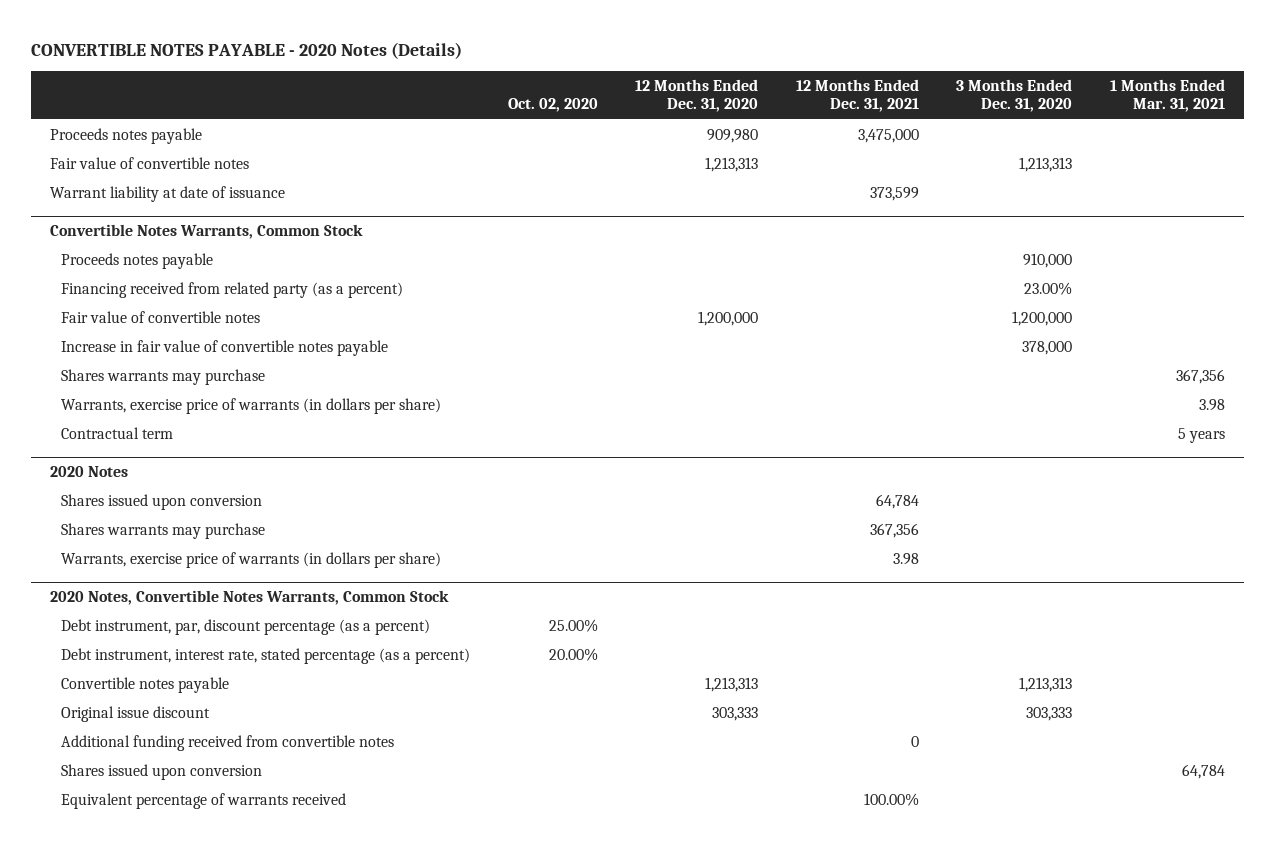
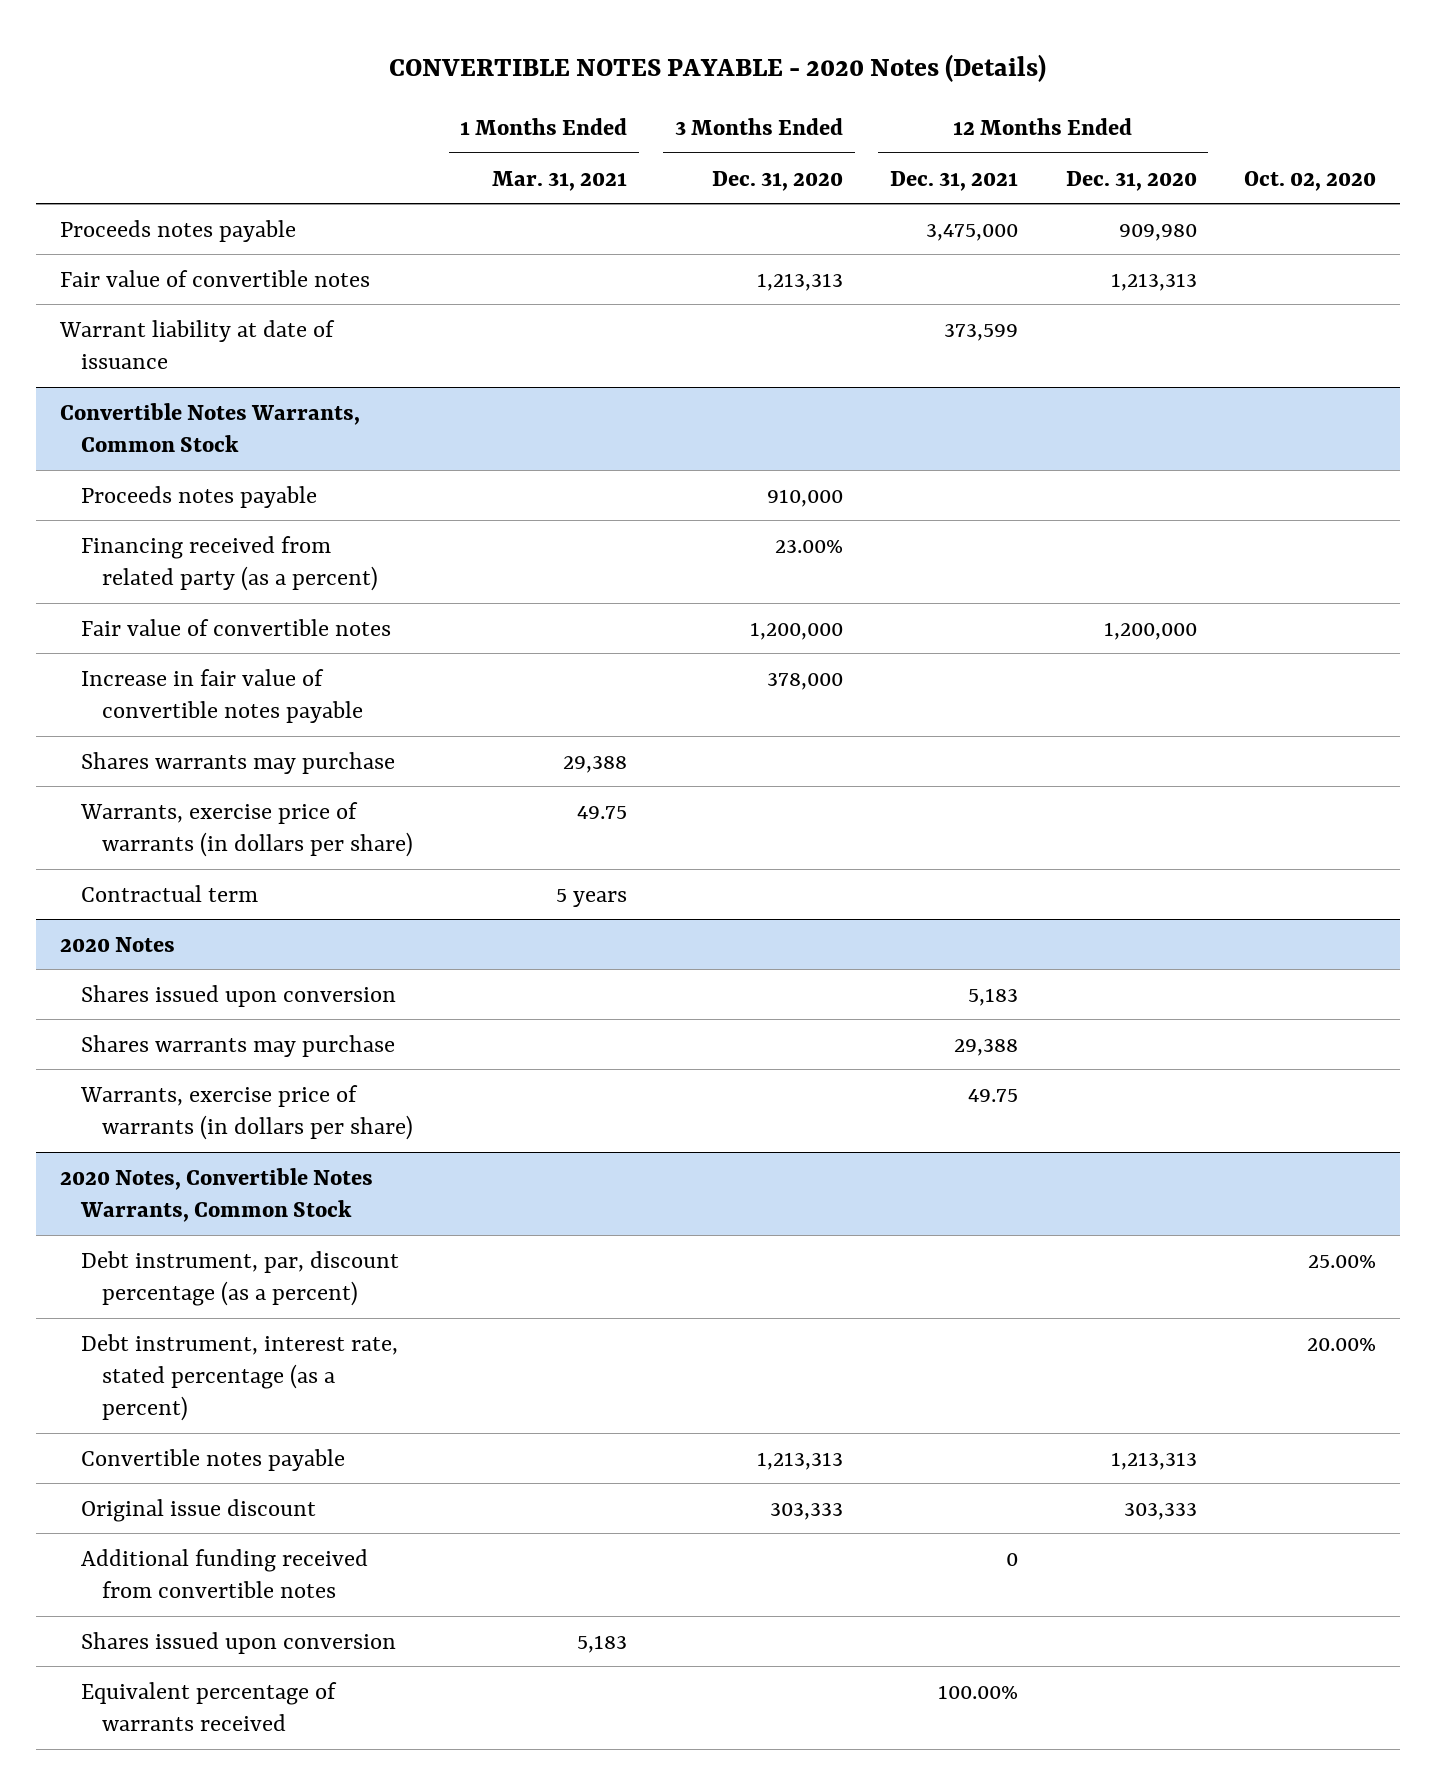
- | Oct. 02, 2020 | 12 Months Ended Dec. 31, 2020 | 12 Months Ended Dec. 31, 2021 | 3 Months Ended Dec. 31, 2020 | 1 Months Ended Mar. 31, 2021
+ | 1 Months Ended Mar. 31, 2021 | 3 Months Ended Dec. 31, 2020 | 12 Months Ended Dec. 31, 2021 | 12 Months Ended Dec. 31, 2020 | Oct. 02, 2020
@ Convertible Notes Warrants, Common Stock
- Shares warrants may purchase | | | | | 367,356
- Warrants, exercise price of warrants (in dollars per share) | | | | | 3.98
+ Shares warrants may purchase | 29,388 | | | |
+ Warrants, exercise price of warrants (in dollars per share) | 49.75 | | | |
@ 2020 Notes
- Shares issued upon conversion | | | 64,784 | |
- Shares warrants may purchase | | | 367,356 | |
- Warrants, exercise price of warrants (in dollars per share) | | | 3.98 | |
+ Shares issued upon conversion | | | 5,183 | |
+ Shares warrants may purchase | | | 29,388 | |
+ Warrants, exercise price of warrants (in dollars per share) | | | 49.75 | |
@ 2020 Notes, Convertible Notes Warrants, Common Stock
- Shares issued upon conversion | | | | | 64,784
+ Shares issued upon conversion | 5,183 | | | |

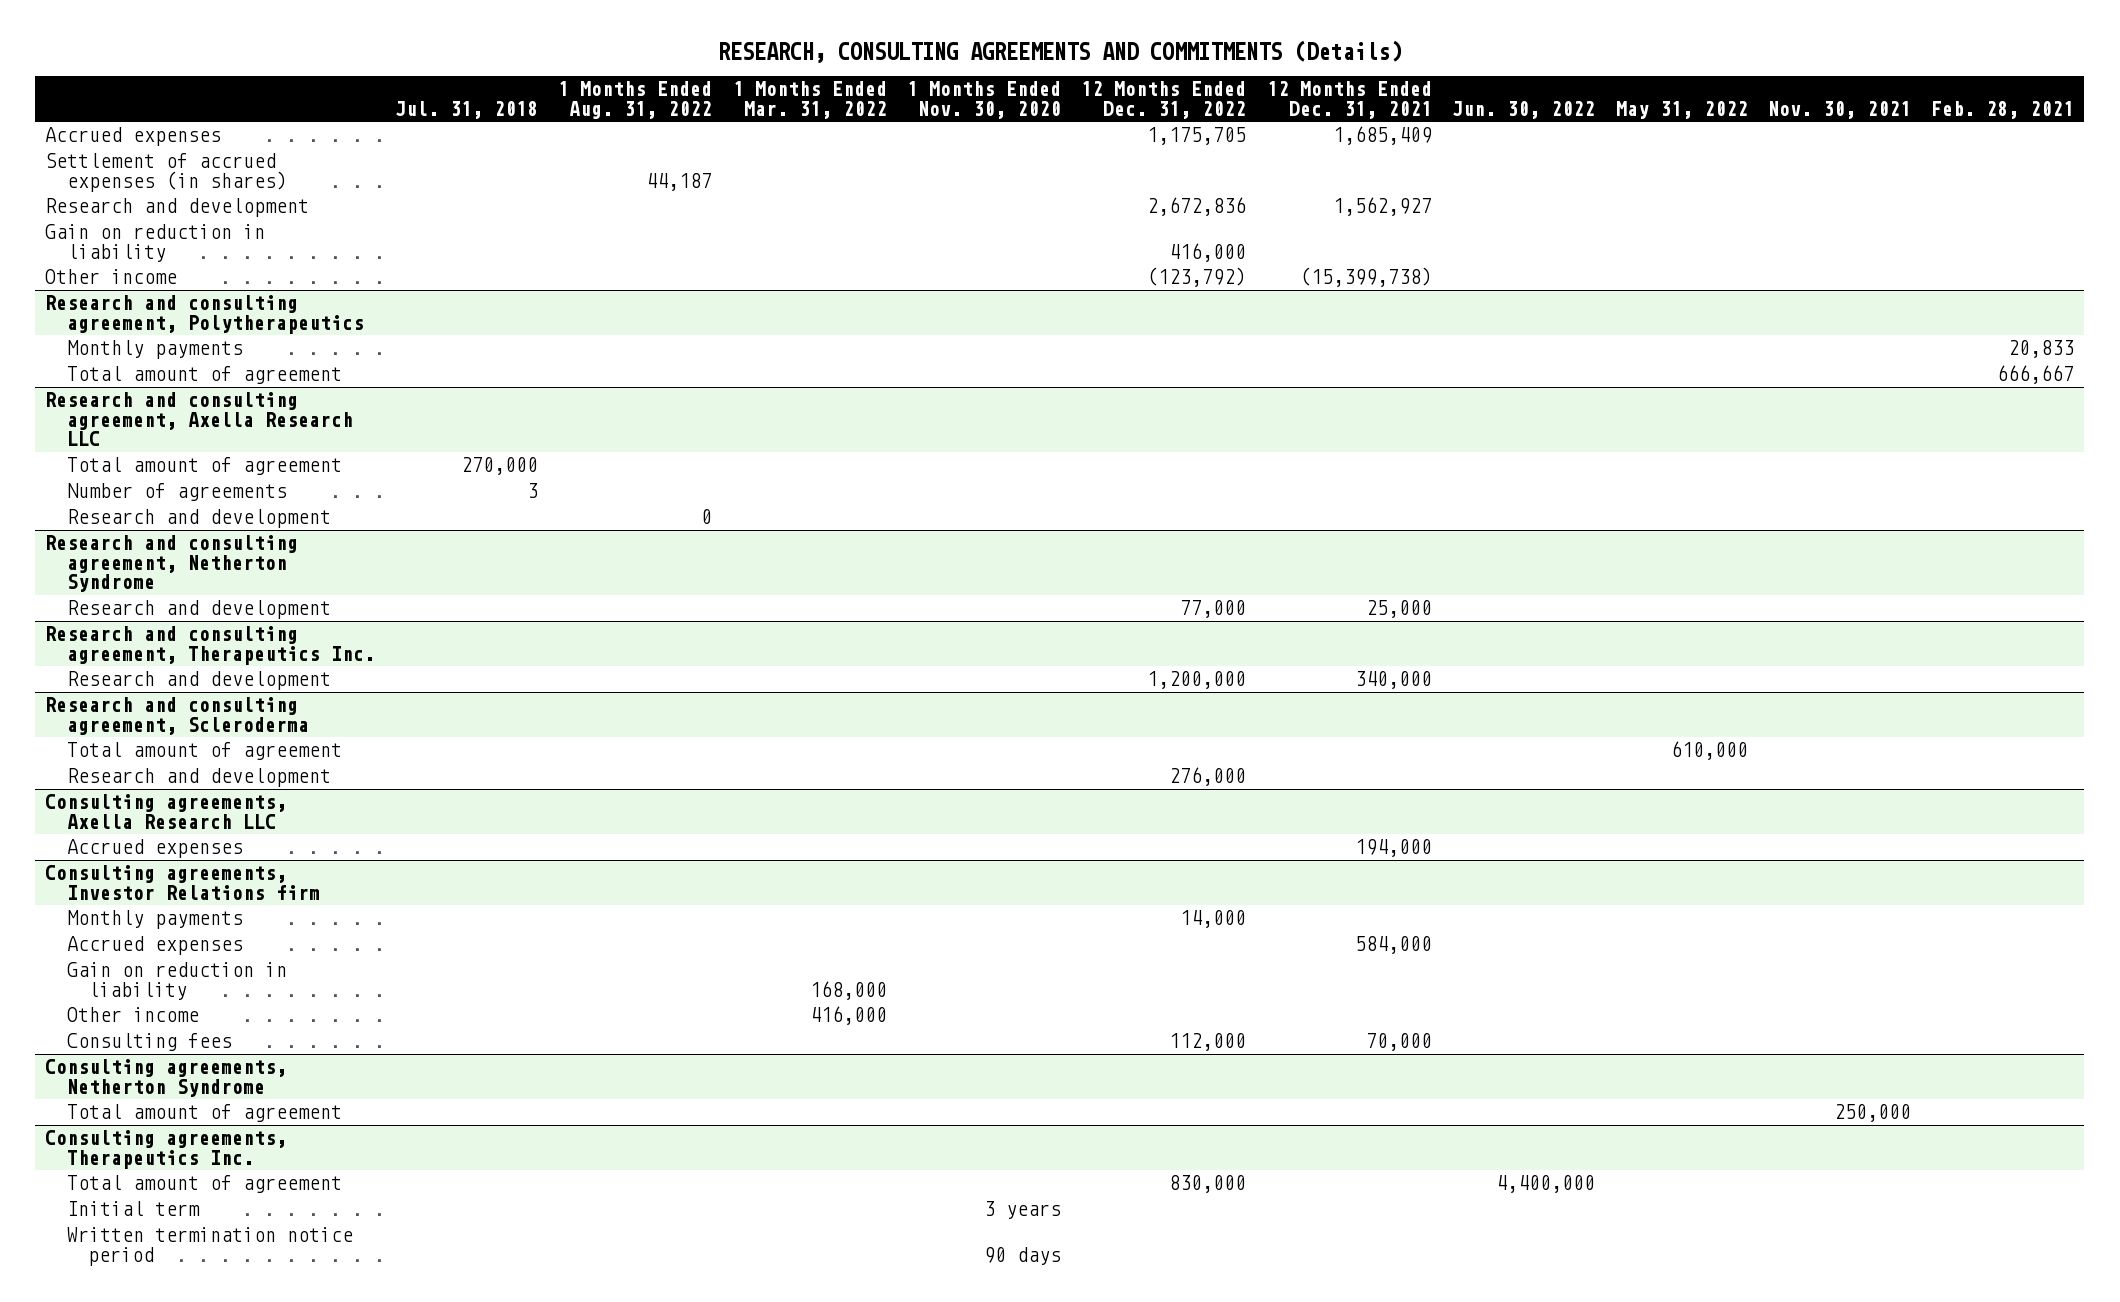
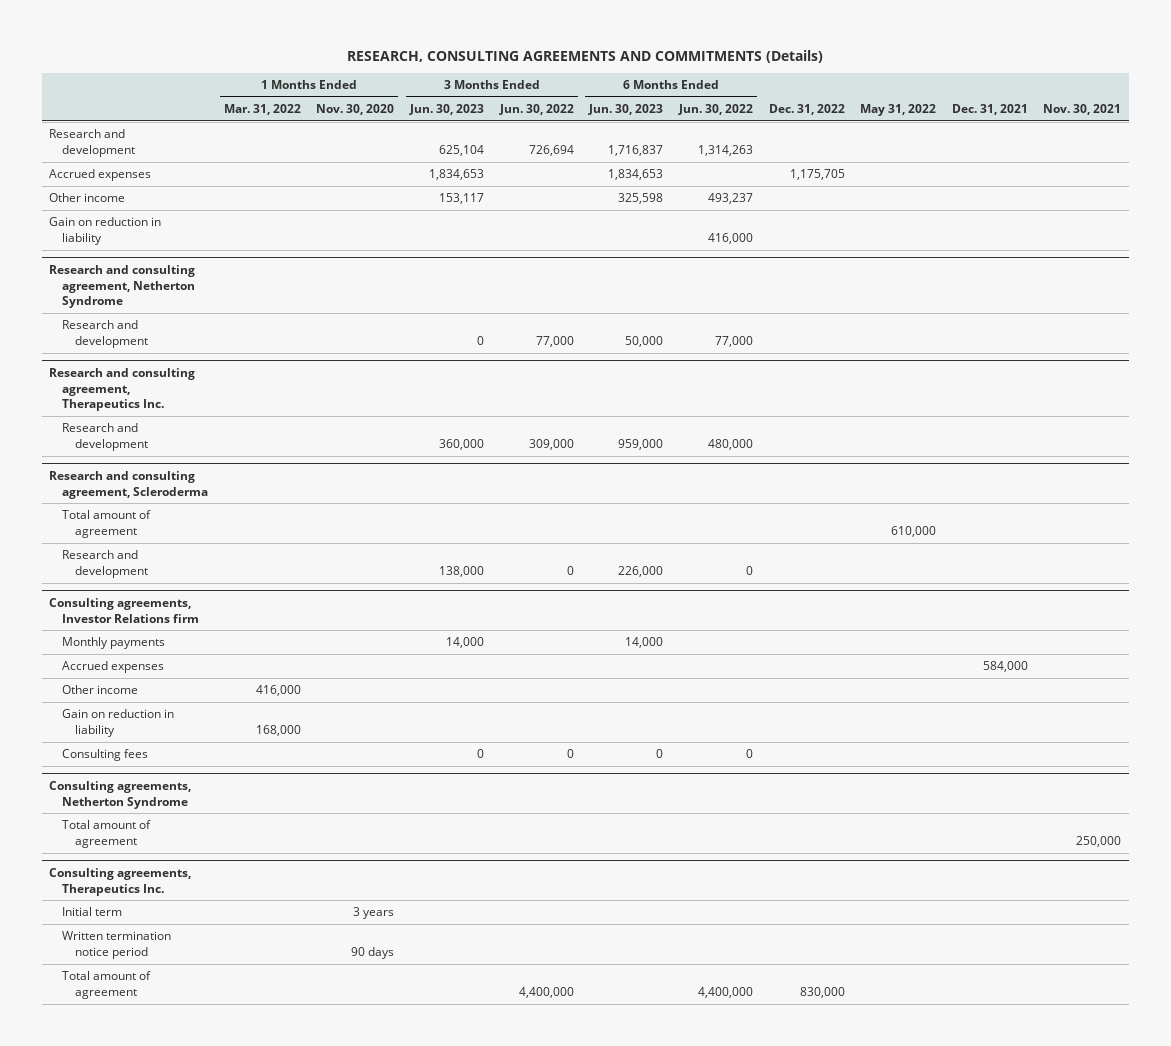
- | Jul. 31, 2018 | 1 Months Ended Aug. 31, 2022 | 1 Months Ended Mar. 31, 2022 | 1 Months Ended Nov. 30, 2020 | 12 Months Ended Dec. 31, 2022 | 12 Months Ended Dec. 31, 2021 | Jun. 30, 2022 | May 31, 2022 | Nov. 30, 2021 | Feb. 28, 2021
+ | 1 Months Ended Mar. 31, 2022 | 1 Months Ended Nov. 30, 2020 | 3 Months Ended Jun. 30, 2023 | 3 Months Ended Jun. 30, 2022 | 6 Months Ended Jun. 30, 2023 | 6 Months Ended Jun. 30, 2022 | Dec. 31, 2022 | May 31, 2022 | Dec. 31, 2021 | Nov. 30, 2021
- Settlement of accrued expenses (in shares) | | 44,187 | | | | | | | |
moved down: Accrued expenses | | | 1,834,653 | | 1,834,653 | | 1,175,705 | | |
- Research and consulting agreement, Polytherapeutics
- Monthly payments | | | | | | | | | | 20,833
- Total amount of agreement | | | | | | | | | | 666,667
- Research and consulting agreement, Axella Research LLC
- Total amount of agreement | 270,000 | | | | | | | | |
- Number of agreements | 3 | | | | | | | | |
- Research and development | | 0 | | | | | | | |
moved down: Gain on reduction in liability | | | | | | 416,000 | | | |
- Consulting agreements, Axella Research LLC
- Accrued expenses | | | | | | 194,000 | | | |
@ Consulting agreements, Investor Relations firm
moved down: Gain on reduction in liability | 168,000 | | | | | | | | |
@ Consulting agreements, Therapeutics Inc.
moved down: Total amount of agreement | | | | 4,400,000 | | 4,400,000 | 830,000 | | |

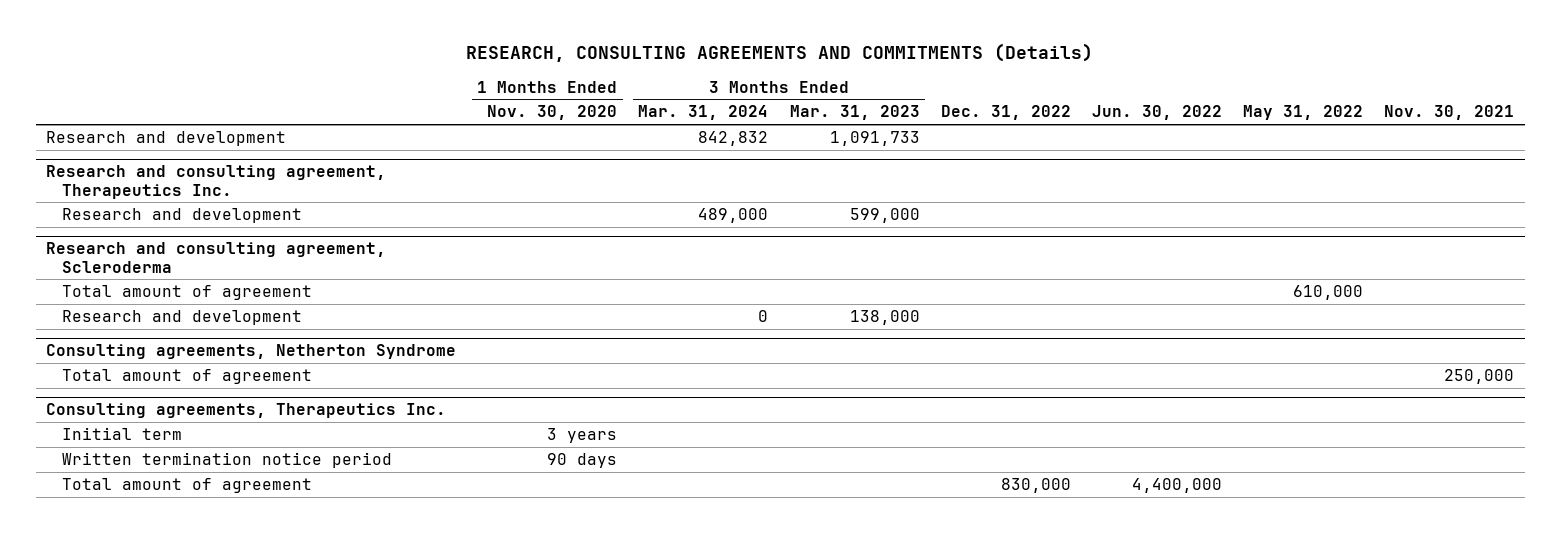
- | 1 Months Ended Mar. 31, 2022 | 1 Months Ended Nov. 30, 2020 | 3 Months Ended Jun. 30, 2023 | 3 Months Ended Jun. 30, 2022 | 6 Months Ended Jun. 30, 2023 | 6 Months Ended Jun. 30, 2022 | Dec. 31, 2022 | May 31, 2022 | Dec. 31, 2021 | Nov. 30, 2021
+ | 1 Months Ended Nov. 30, 2020 | 3 Months Ended Mar. 31, 2024 | 3 Months Ended Mar. 31, 2023 | Dec. 31, 2022 | Jun. 30, 2022 | May 31, 2022 | Nov. 30, 2021
- Accrued expenses | | | 1,834,653 | | 1,834,653 | | 1,175,705 | | |
- Other income | | | 153,117 | | 325,598 | 493,237 | | | |
- Gain on reduction in liability | | | | | | 416,000 | | | |
- Research and consulting agreement, Netherton Syndrome
- Research and development | | | 0 | 77,000 | 50,000 | 77,000 | | | |
- Consulting agreements, Investor Relations firm
- Monthly payments | | | 14,000 | | 14,000 | | | | |
- Accrued expenses | | | | | | | | | 584,000 |
- Other income | 416,000 | | | | | | | | |
- Gain on reduction in liability | 168,000 | | | | | | | | |
- Consulting fees | | | 0 | 0 | 0 | 0 | | | |

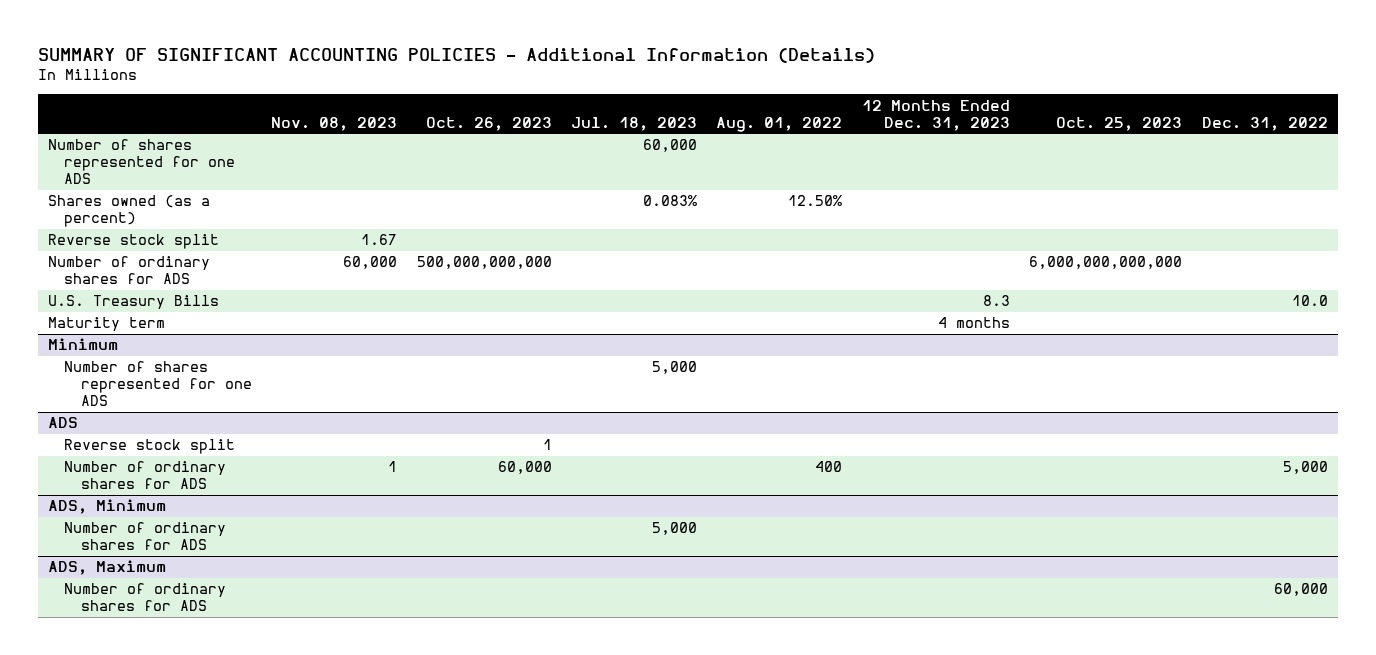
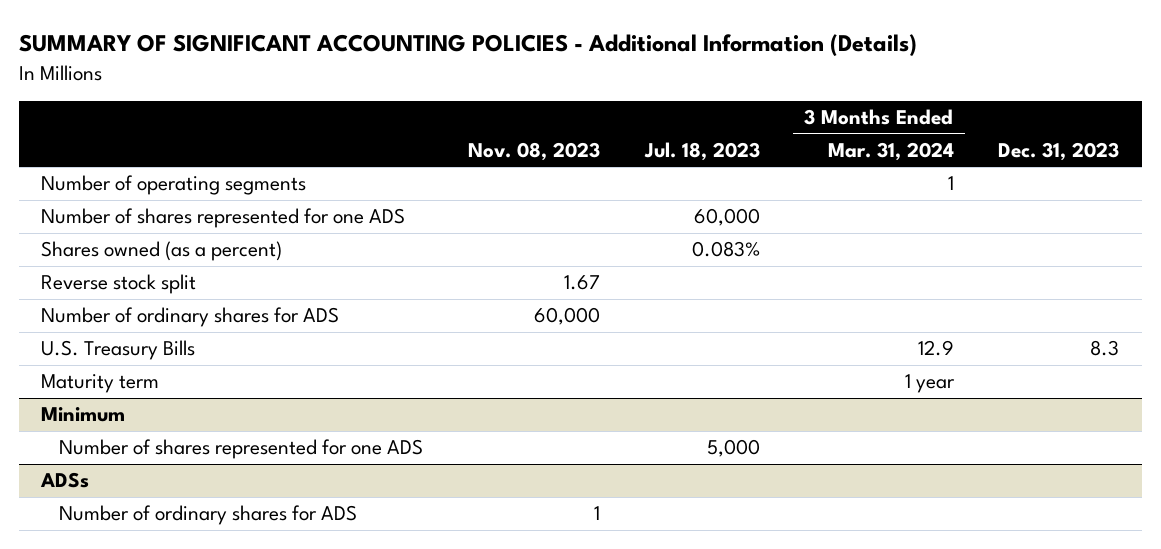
- | Nov. 08, 2023 | Oct. 26, 2023 | Jul. 18, 2023 | Aug. 01, 2022 | 12 Months Ended Dec. 31, 2023 | Oct. 25, 2023 | Dec. 31, 2022
+ | Nov. 08, 2023 | Jul. 18, 2023 | 3 Months Ended Mar. 31, 2024 | Dec. 31, 2023
+ Number of operating segments | | | 1 |
- ADS
- Reverse stock split | | 1 | | | | |
+ ADSs
- ADS, Minimum
- Number of ordinary shares for ADS | | | 5,000 | | | |
- ADS, Maximum
- Number of ordinary shares for ADS | | | | | | | 60,000

